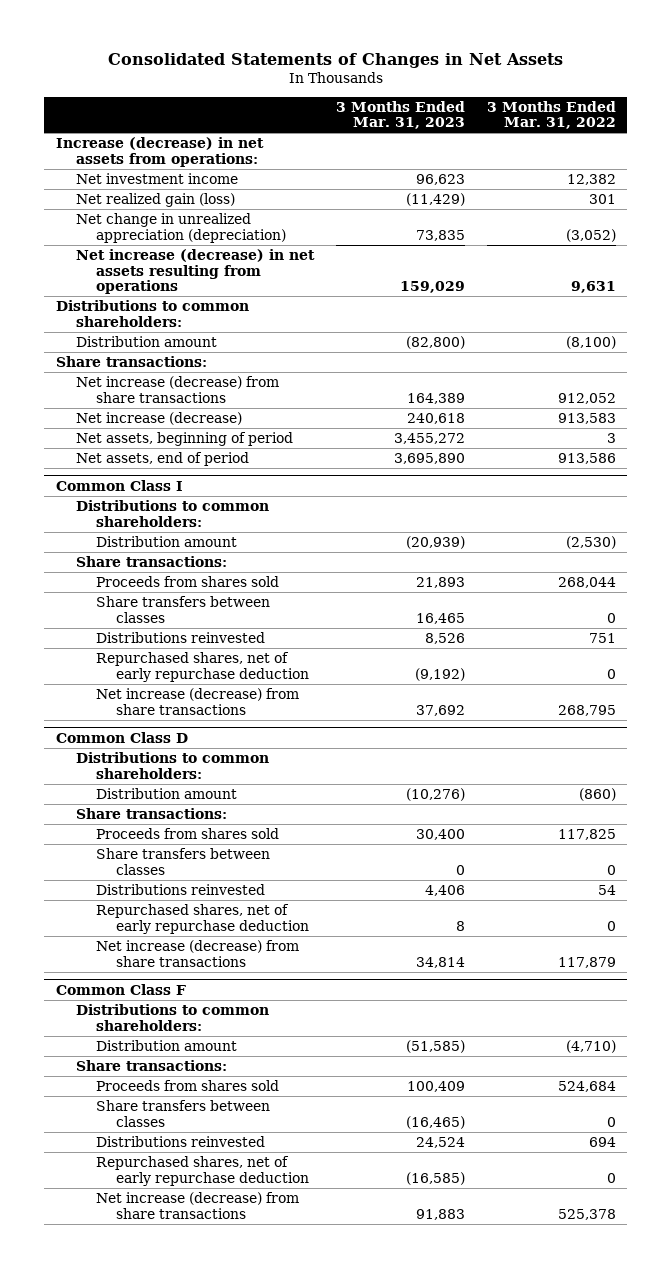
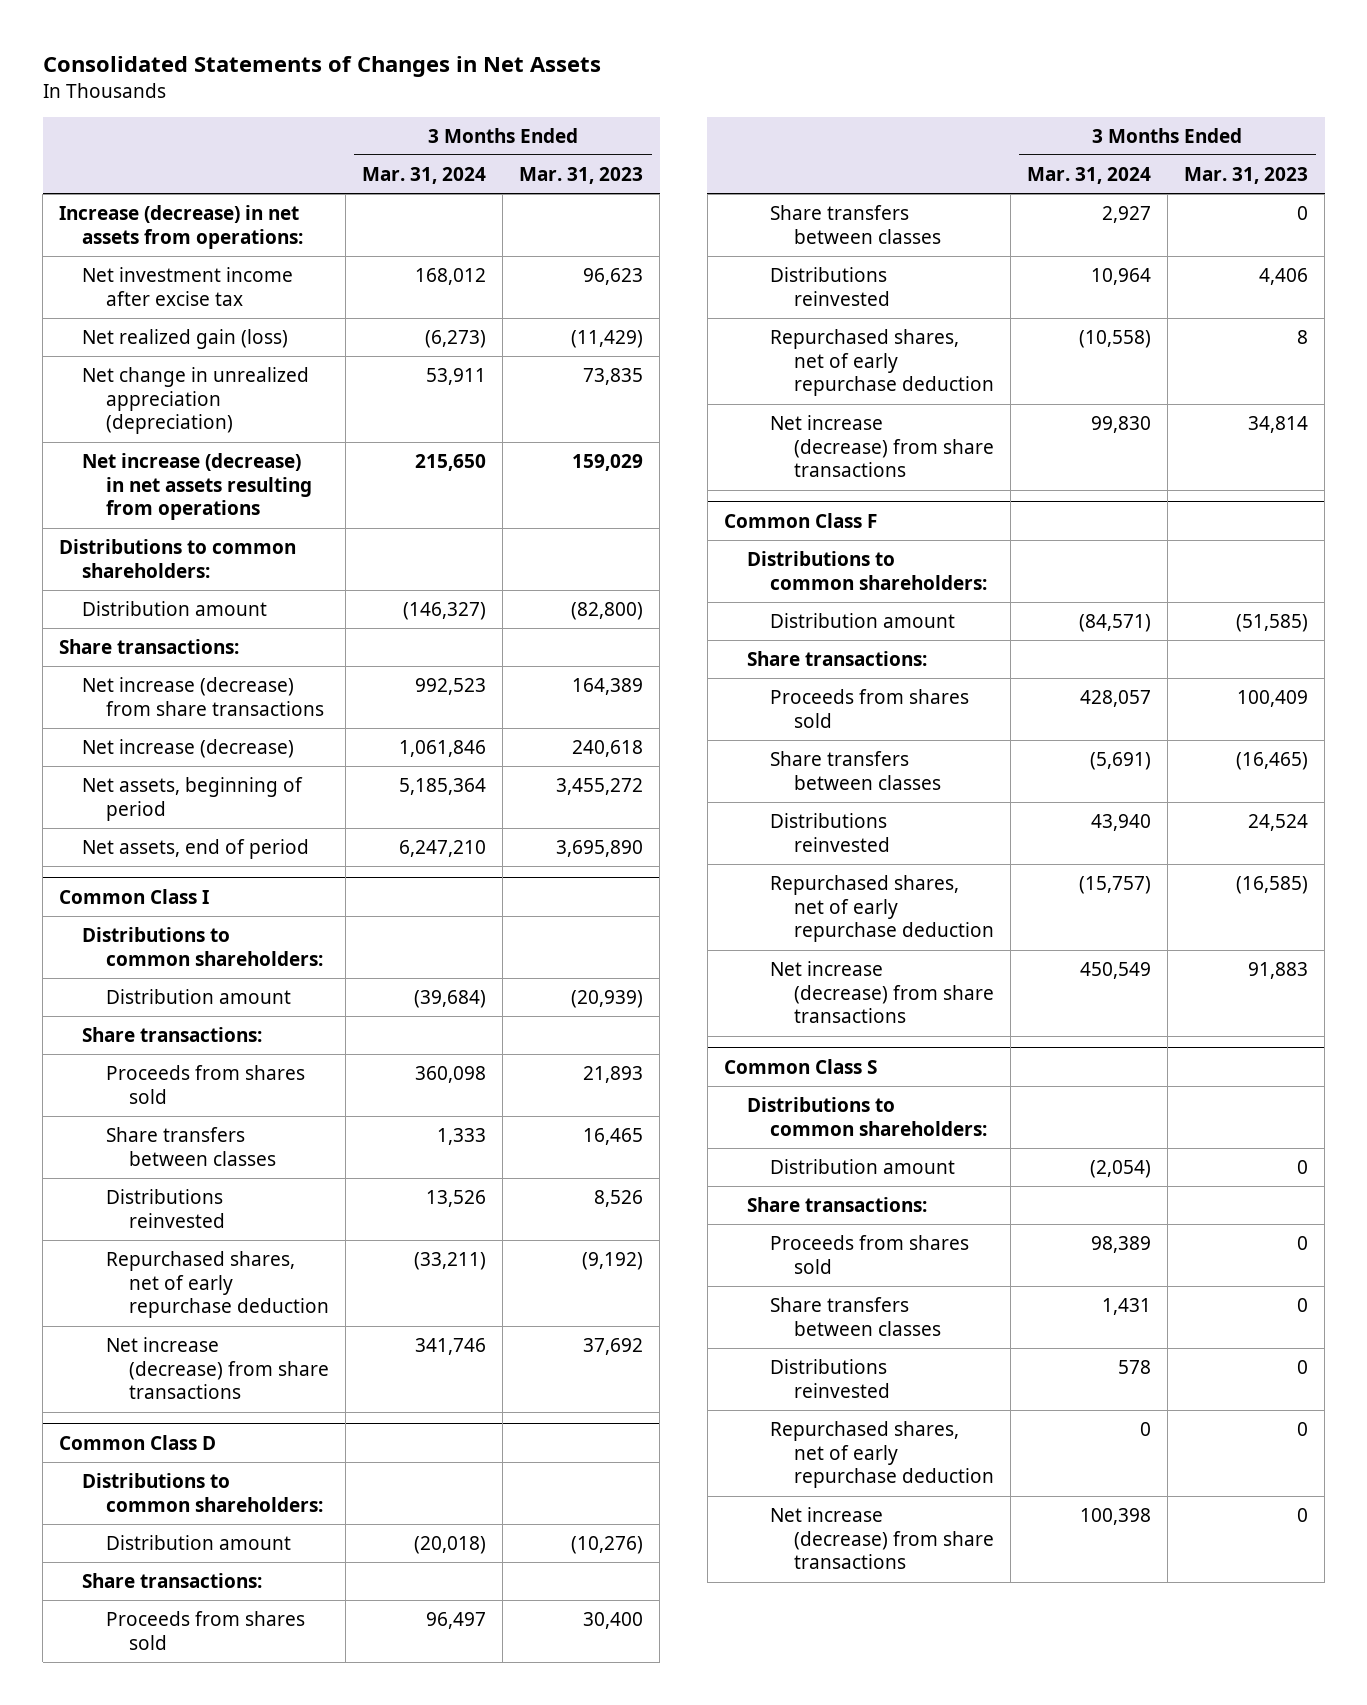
- | 3 Months Ended Mar. 31, 2023 | 3 Months Ended Mar. 31, 2022
+ | 3 Months Ended Mar. 31, 2024 | 3 Months Ended Mar. 31, 2023
- Net investment income | 96,623 | 12,382
+ Net investment income after excise tax | 168,012 | 96,623
+ Common Class S
+ Distributions to common shareholders:
+ Distribution amount | (2,054) | 0
+ Share transactions:
+ Proceeds from shares sold | 98,389 | 0
+ Share transfers between classes | 1,431 | 0
+ Distributions reinvested | 578 | 0
+ Repurchased shares, net of early repurchase deduction | 0 | 0
+ Net increase (decrease) from share transactions | 100,398 | 0

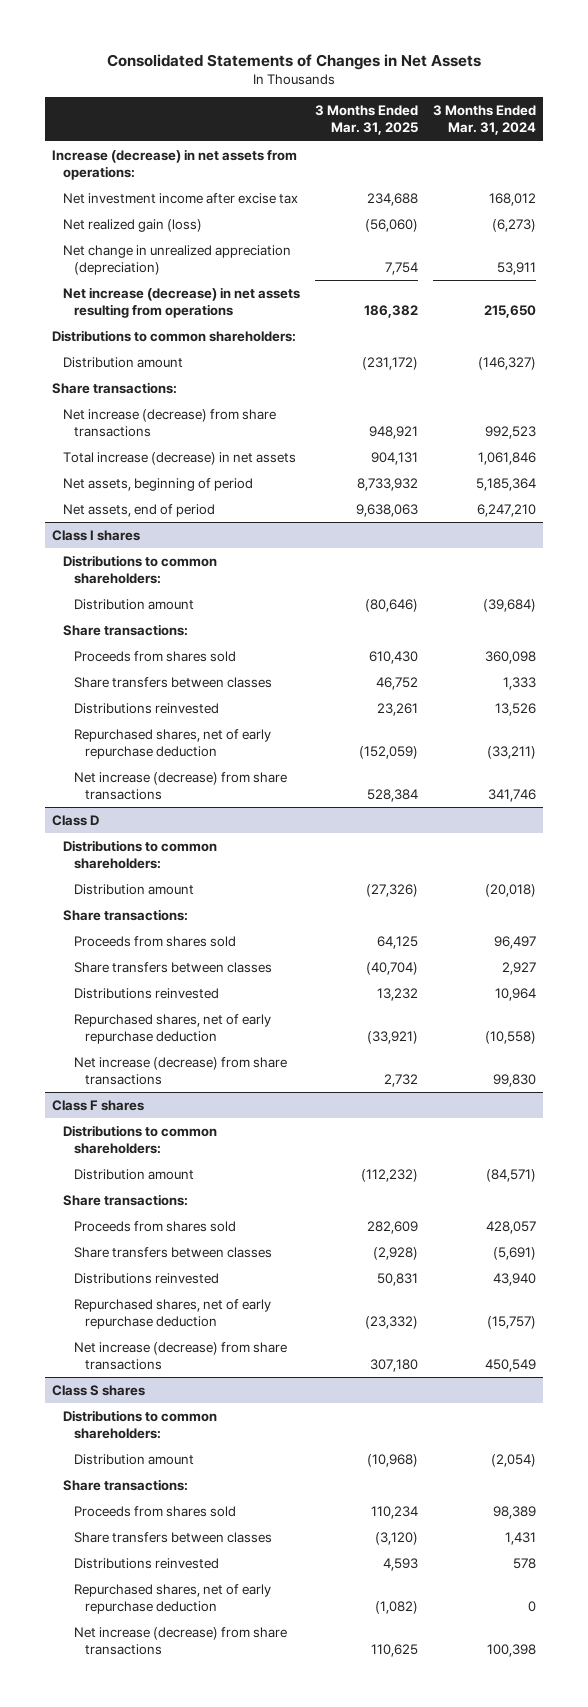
- | 3 Months Ended Mar. 31, 2024 | 3 Months Ended Mar. 31, 2023
+ | 3 Months Ended Mar. 31, 2025 | 3 Months Ended Mar. 31, 2024
- Net increase (decrease) | 1,061,846 | 240,618
+ Total increase (decrease) in net assets | 904,131 | 1,061,846
- Common Class I
+ Class I shares
- Common Class D
+ Class D
- Common Class F
+ Class F shares
- Common Class S
+ Class S shares

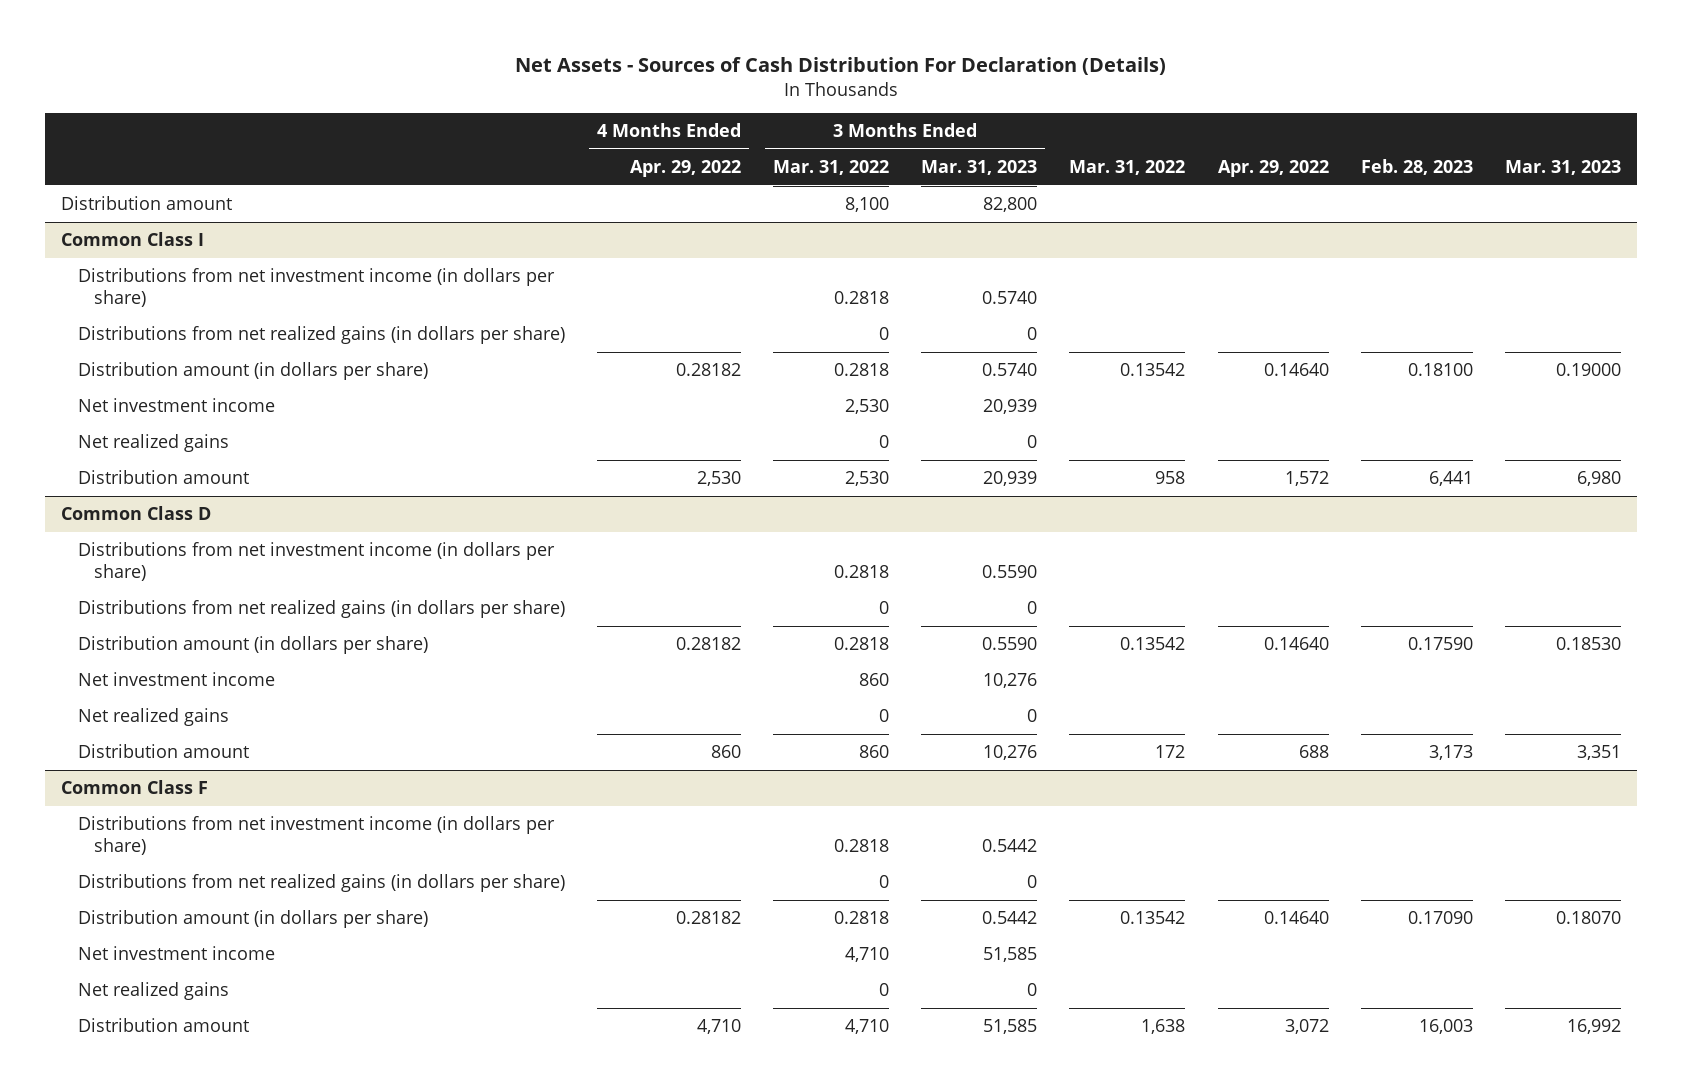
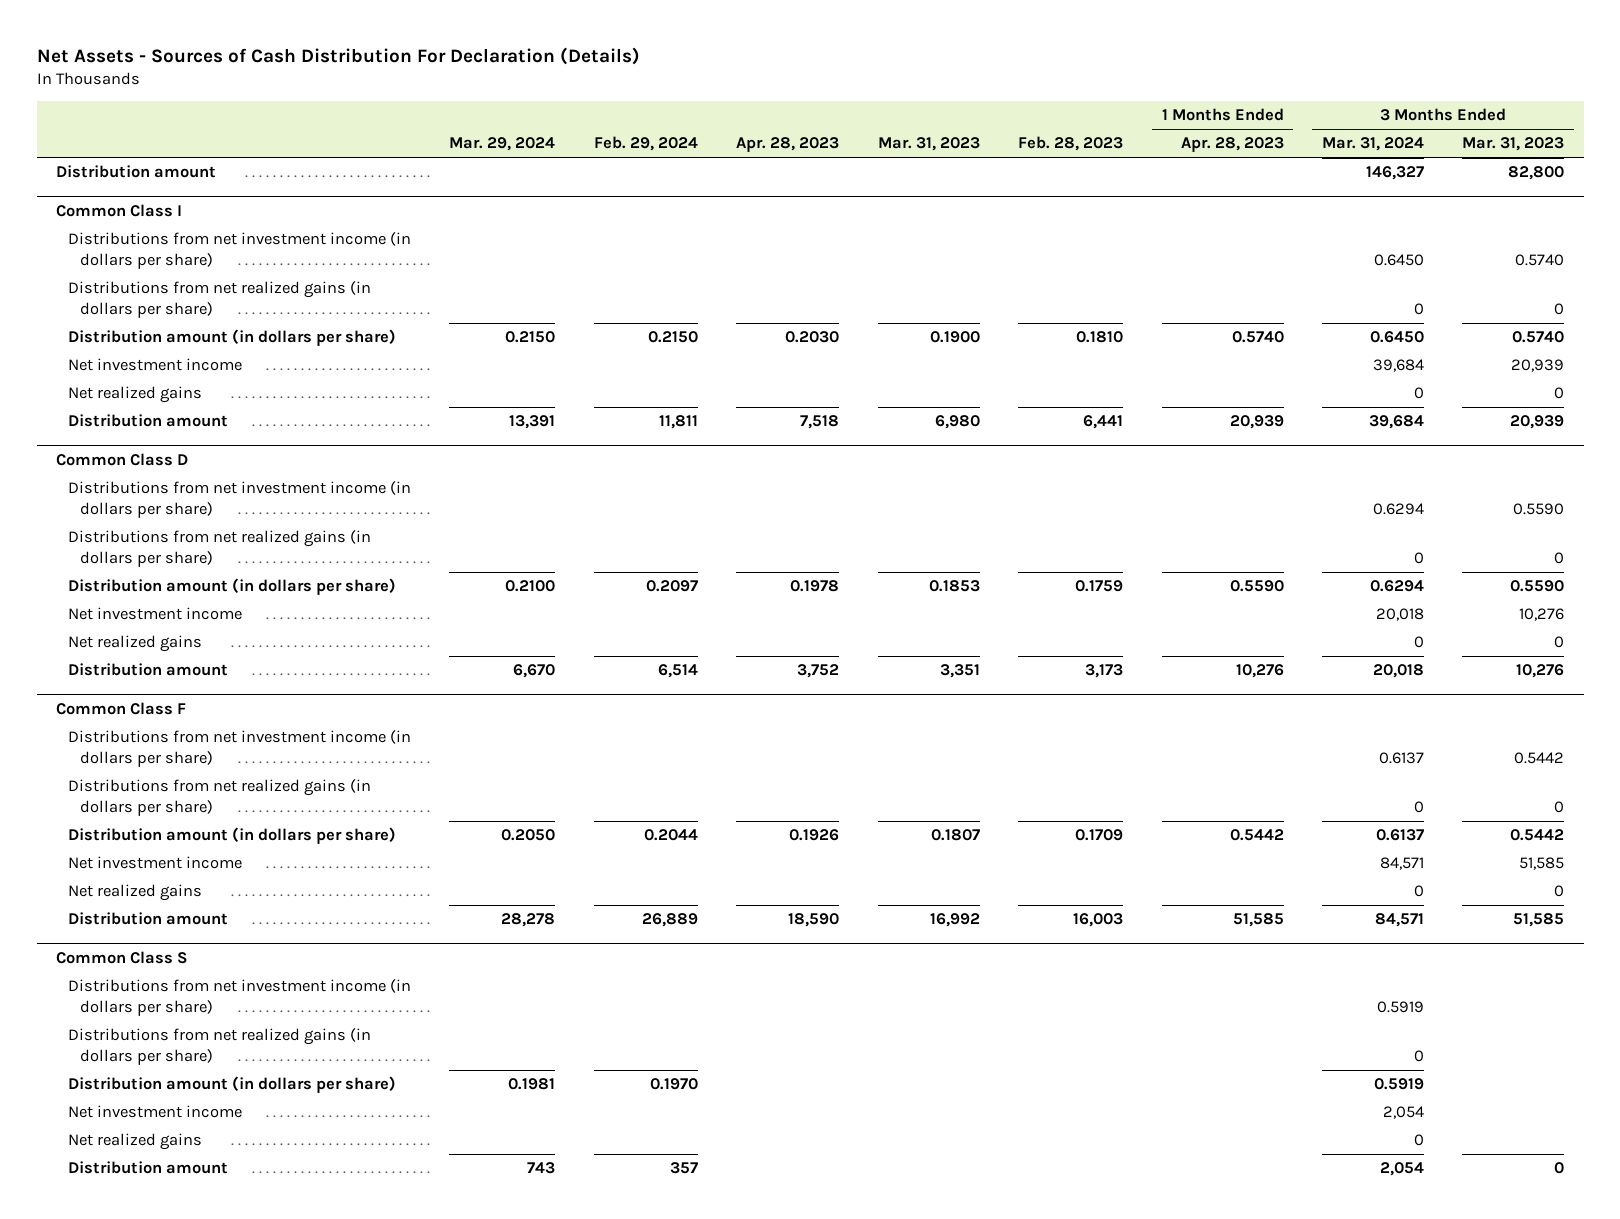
- | 4 Months Ended Apr. 29, 2022 | 3 Months Ended Mar. 31, 2022 | 3 Months Ended Mar. 31, 2023 | Mar. 31, 2022 | Apr. 29, 2022 | Feb. 28, 2023 | Mar. 31, 2023
+ | Mar. 29, 2024 | Feb. 29, 2024 | Apr. 28, 2023 | Mar. 31, 2023 | Feb. 28, 2023 | 1 Months Ended Apr. 28, 2023 | 3 Months Ended Mar. 31, 2024 | 3 Months Ended Mar. 31, 2023
@ Common Class I
- Distribution amount (in dollars per share) | 0.28182 | 0.2818 | 0.5740 | 0.13542 | 0.14640 | 0.18100 | 0.19000
+ Distribution amount (in dollars per share) | 0.2150 | 0.2150 | 0.2030 | 0.1900 | 0.1810 | 0.5740 | 0.6450 | 0.5740
@ Common Class D
- Distribution amount (in dollars per share) | 0.28182 | 0.2818 | 0.5590 | 0.13542 | 0.14640 | 0.17590 | 0.18530
+ Distribution amount (in dollars per share) | 0.2100 | 0.2097 | 0.1978 | 0.1853 | 0.1759 | 0.5590 | 0.6294 | 0.5590
@ Common Class F
- Distribution amount (in dollars per share) | 0.28182 | 0.2818 | 0.5442 | 0.13542 | 0.14640 | 0.17090 | 0.18070
+ Distribution amount (in dollars per share) | 0.2050 | 0.2044 | 0.1926 | 0.1807 | 0.1709 | 0.5442 | 0.6137 | 0.5442
+ Common Class S
+ Distributions from net investment income (in dollars per share) | | | | | | | 0.5919 |
+ Distributions from net realized gains (in dollars per share) | | | | | | | 0 |
+ Distribution amount (in dollars per share) | 0.1981 | 0.1970 | | | | | 0.5919 |
+ Net investment income | | | | | | | 2,054 |
+ Net realized gains | | | | | | | 0 |
+ Distribution amount | 743 | 357 | | | | | 2,054 | 0

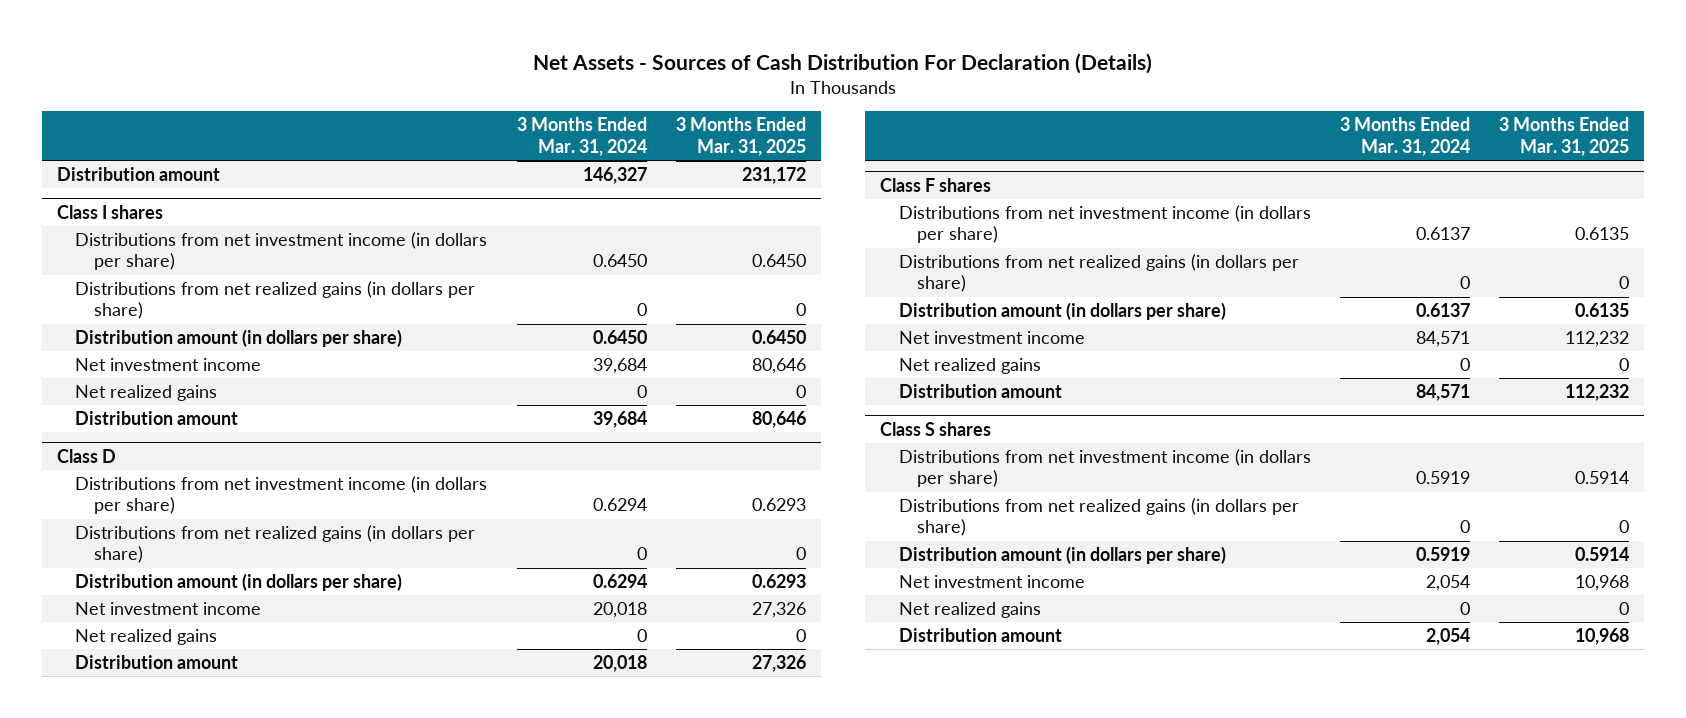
- | Mar. 29, 2024 | Feb. 29, 2024 | Apr. 28, 2023 | Mar. 31, 2023 | Feb. 28, 2023 | 1 Months Ended Apr. 28, 2023 | 3 Months Ended Mar. 31, 2024 | 3 Months Ended Mar. 31, 2023
+ | 3 Months Ended Mar. 31, 2024 | 3 Months Ended Mar. 31, 2025
- Common Class I
+ Class I shares
- Common Class D
+ Class D
- Common Class F
+ Class F shares
- Common Class S
+ Class S shares

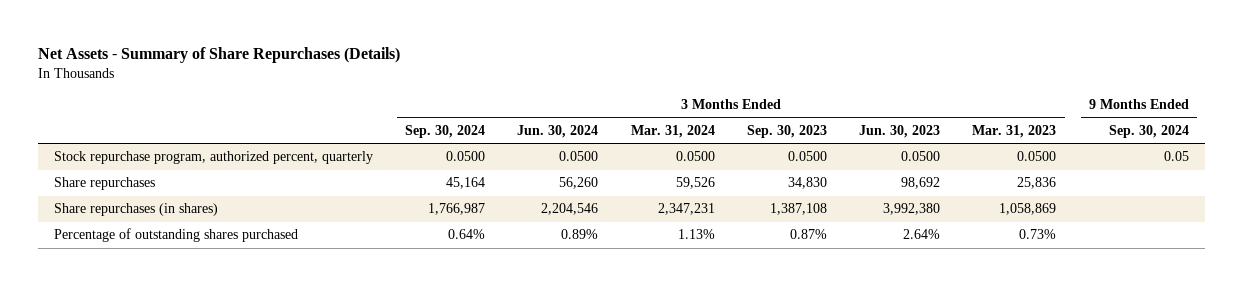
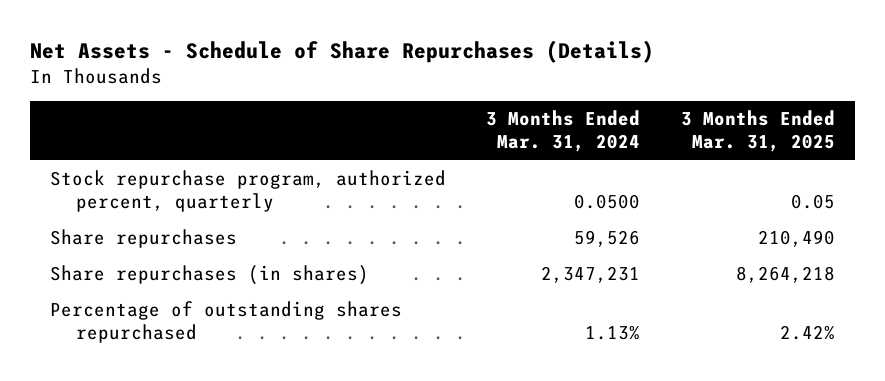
- Net Assets - Summary of Share Repurchases (Details)
+ Net Assets - Schedule of Share Repurchases (Details)
- | 3 Months Ended Sep. 30, 2024 | 3 Months Ended Jun. 30, 2024 | 3 Months Ended Mar. 31, 2024 | 3 Months Ended Sep. 30, 2023 | 3 Months Ended Jun. 30, 2023 | 3 Months Ended Mar. 31, 2023 | 9 Months Ended Sep. 30, 2024
+ | 3 Months Ended Mar. 31, 2024 | 3 Months Ended Mar. 31, 2025
- Percentage of outstanding shares purchased | 0.64% | 0.89% | 1.13% | 0.87% | 2.64% | 0.73% |
+ Percentage of outstanding shares repurchased | 1.13% | 2.42%

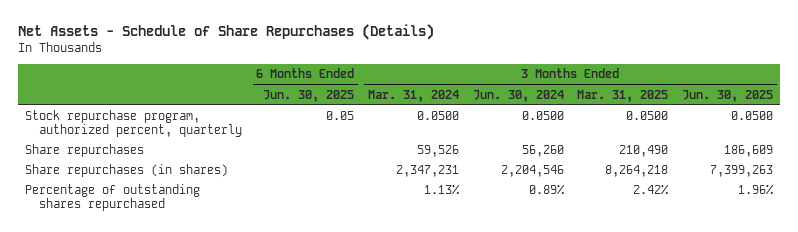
- | 3 Months Ended Mar. 31, 2024 | 3 Months Ended Mar. 31, 2025
+ | 6 Months Ended Jun. 30, 2025 | 3 Months Ended Mar. 31, 2024 | 3 Months Ended Jun. 30, 2024 | 3 Months Ended Mar. 31, 2025 | 3 Months Ended Jun. 30, 2025
- Stock repurchase program, authorized percent, quarterly | 0.0500 | 0.05
+ Stock repurchase program, authorized percent, quarterly | 0.05 | 0.0500 | 0.0500 | 0.0500 | 0.0500

